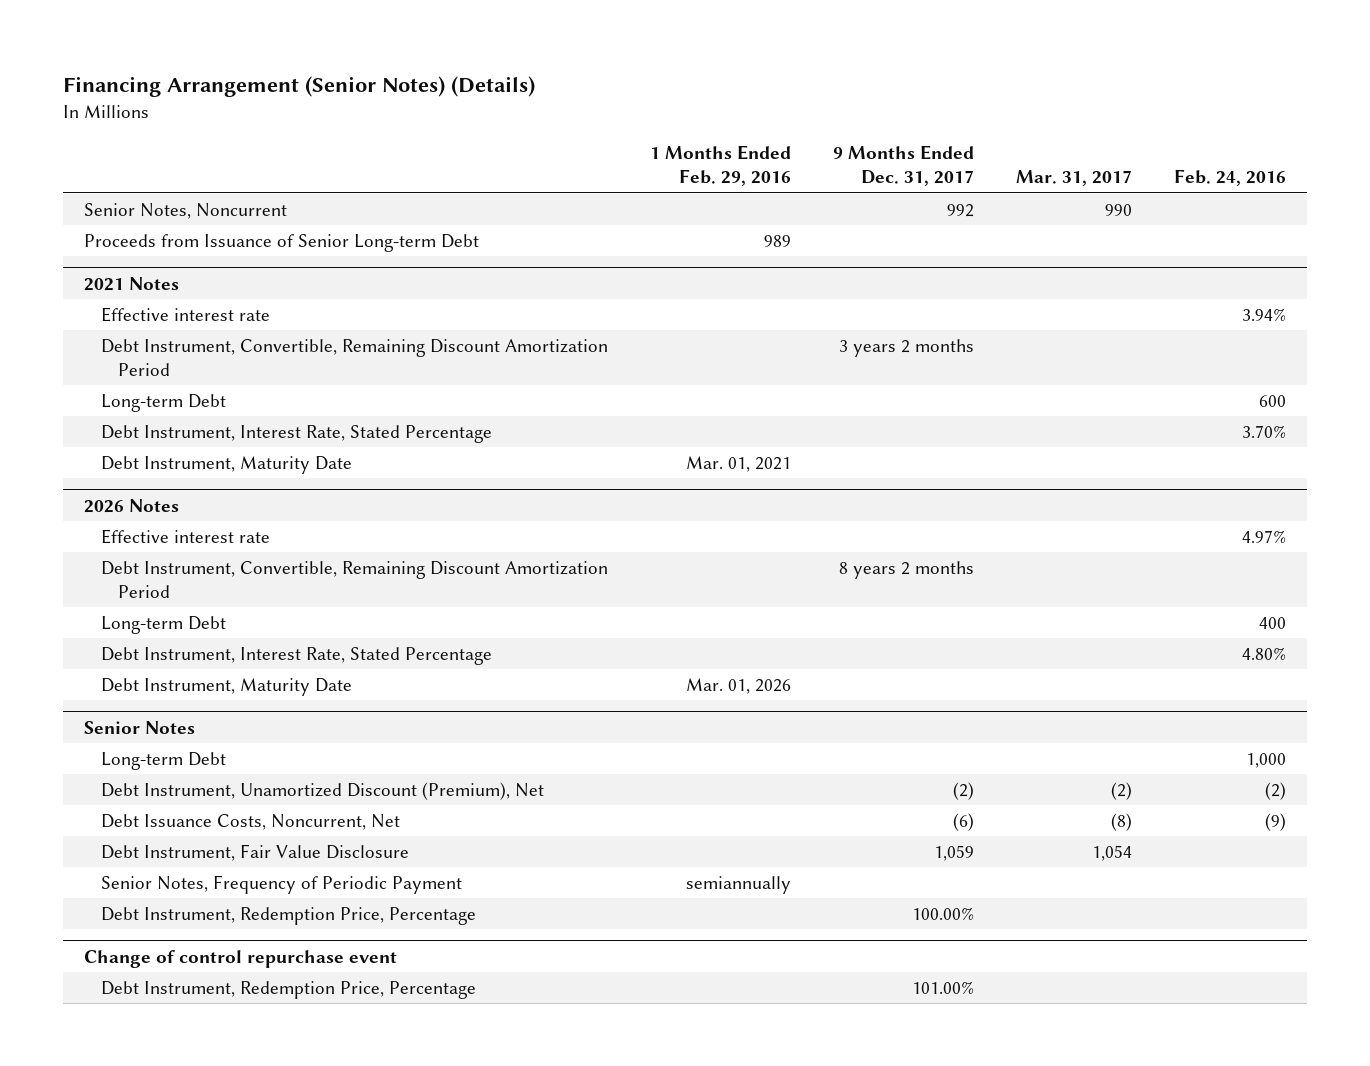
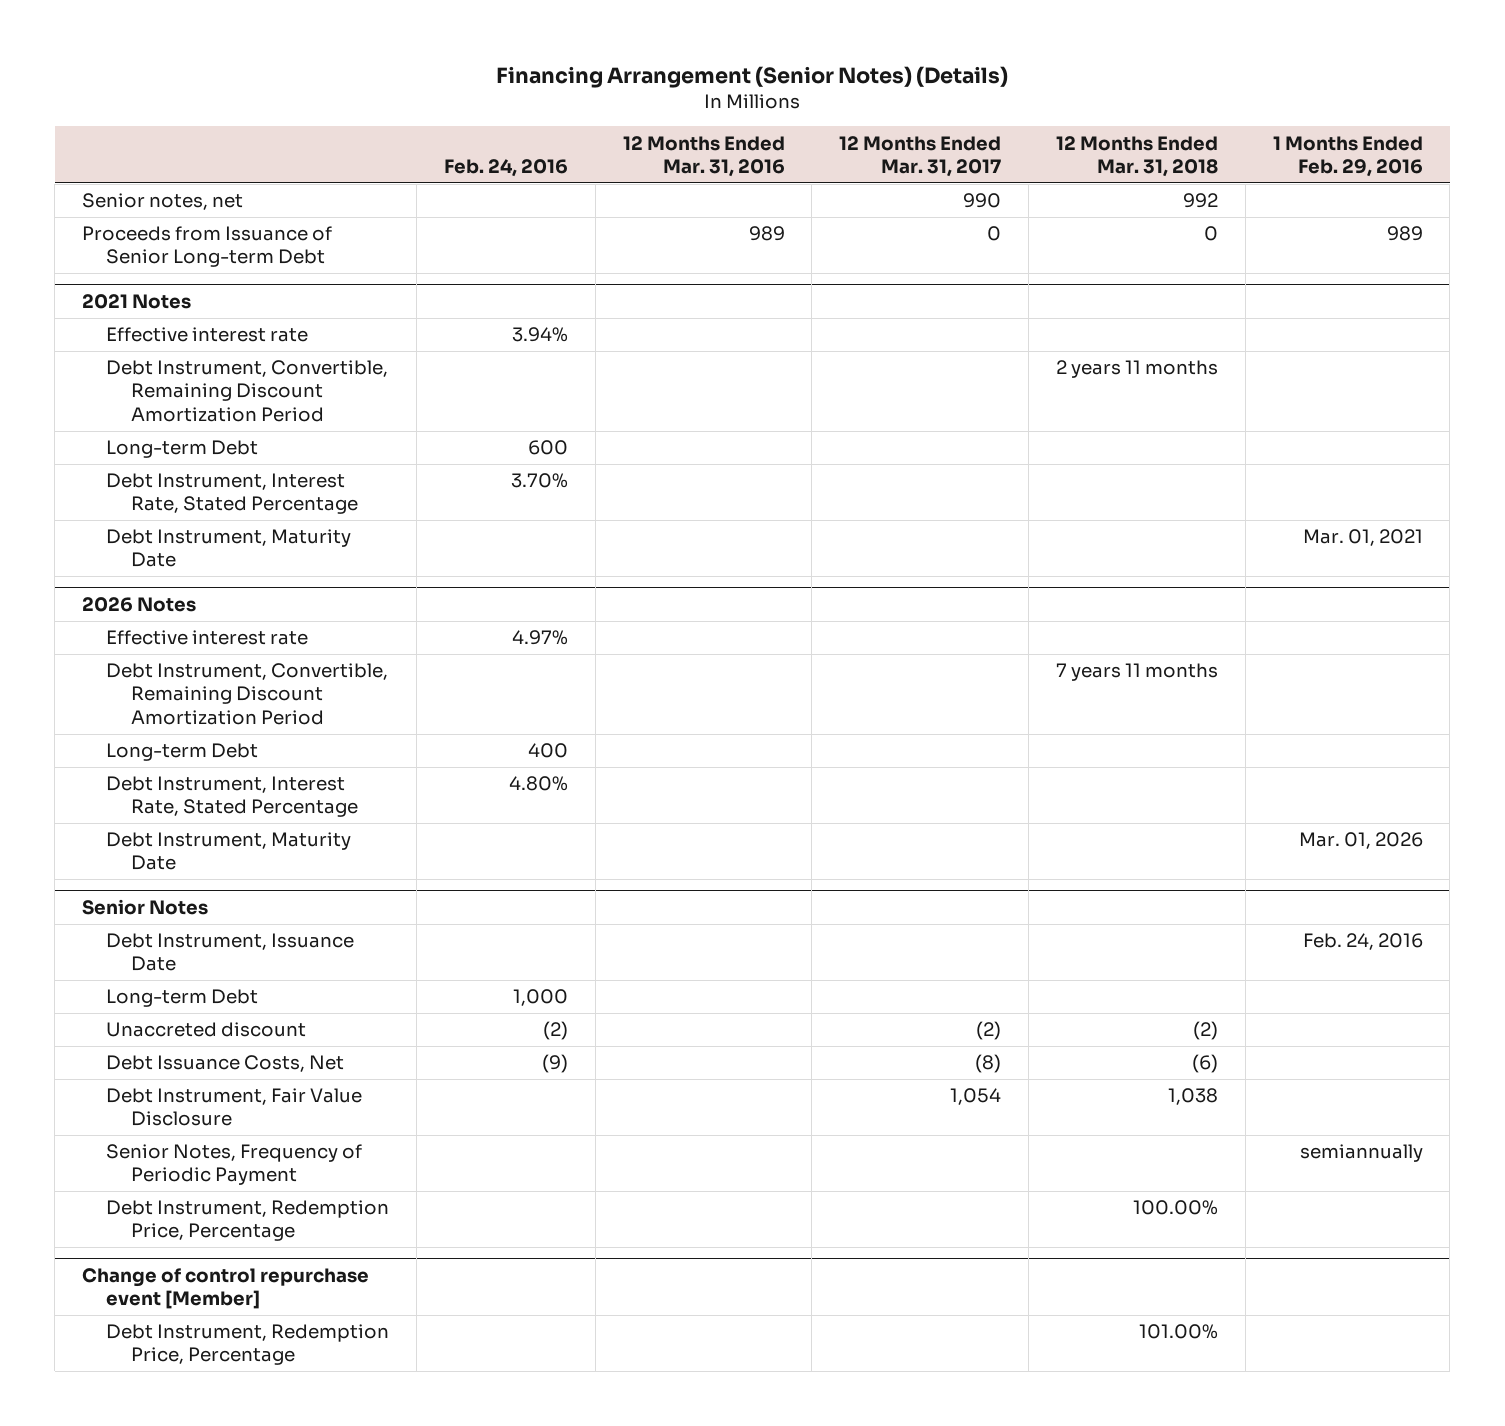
- | 1 Months Ended Feb. 29, 2016 | 9 Months Ended Dec. 31, 2017 | Mar. 31, 2017 | Feb. 24, 2016
+ | Feb. 24, 2016 | 12 Months Ended Mar. 31, 2016 | 12 Months Ended Mar. 31, 2017 | 12 Months Ended Mar. 31, 2018 | 1 Months Ended Feb. 29, 2016
- Senior Notes, Noncurrent | | 992 | 990 |
+ Senior notes, net | | | 990 | 992 |
@ Senior Notes
+ Debt Instrument, Issuance Date | | | | | Feb. 24, 2016
- Debt Instrument, Unamortized Discount (Premium), Net | | (2) | (2) | (2)
- Debt Issuance Costs, Noncurrent, Net | | (6) | (8) | (9)
+ Unaccreted discount | (2) | | (2) | (2) |
+ Debt Issuance Costs, Net | (9) | | (8) | (6) |
- Change of control repurchase event
+ Change of control repurchase event [Member]

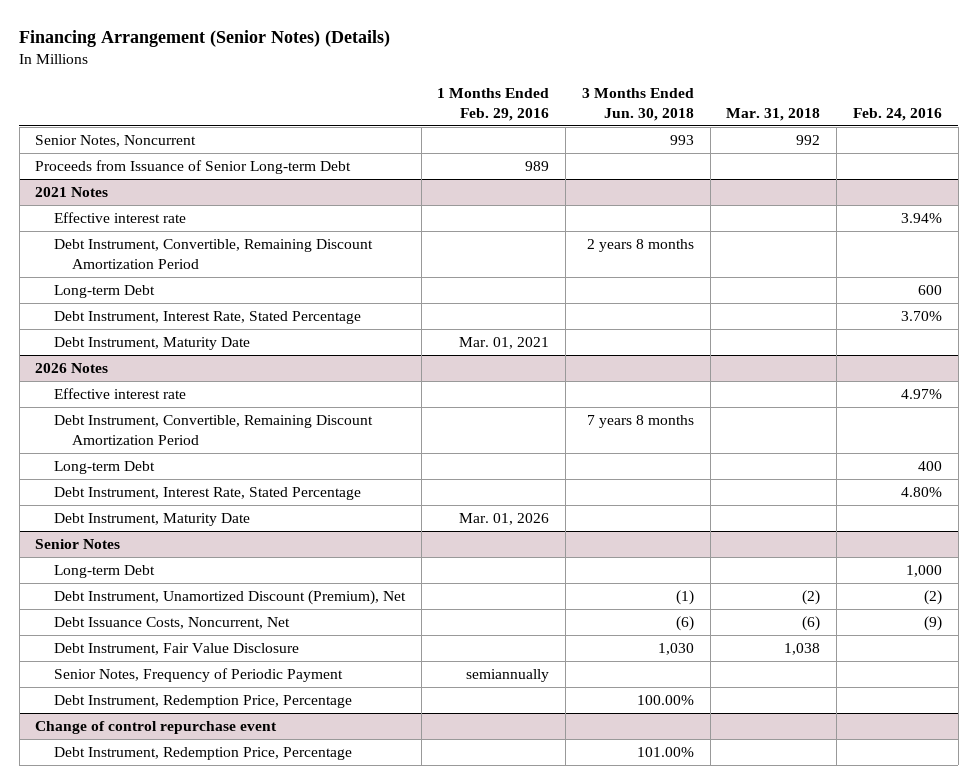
- | Feb. 24, 2016 | 12 Months Ended Mar. 31, 2016 | 12 Months Ended Mar. 31, 2017 | 12 Months Ended Mar. 31, 2018 | 1 Months Ended Feb. 29, 2016
+ | 1 Months Ended Feb. 29, 2016 | 3 Months Ended Jun. 30, 2018 | Mar. 31, 2018 | Feb. 24, 2016
- Senior notes, net | | | 990 | 992 |
+ Senior Notes, Noncurrent | | 993 | 992 |
@ Senior Notes
- Debt Instrument, Issuance Date | | | | | Feb. 24, 2016
- Unaccreted discount | (2) | | (2) | (2) |
- Debt Issuance Costs, Net | (9) | | (8) | (6) |
+ Debt Instrument, Unamortized Discount (Premium), Net | | (1) | (2) | (2)
+ Debt Issuance Costs, Noncurrent, Net | | (6) | (6) | (9)
- Change of control repurchase event [Member]
+ Change of control repurchase event

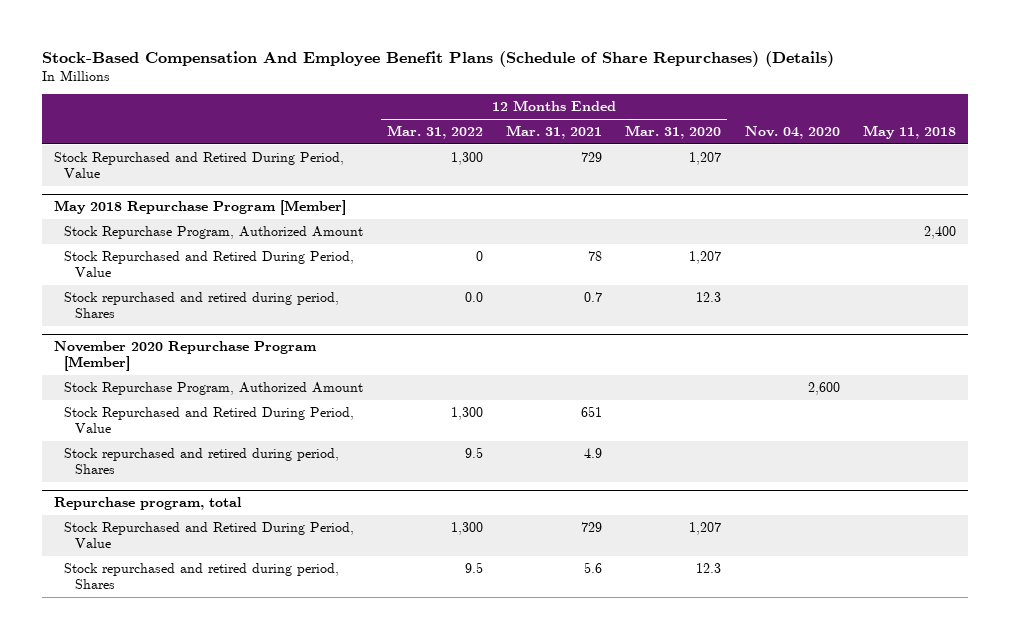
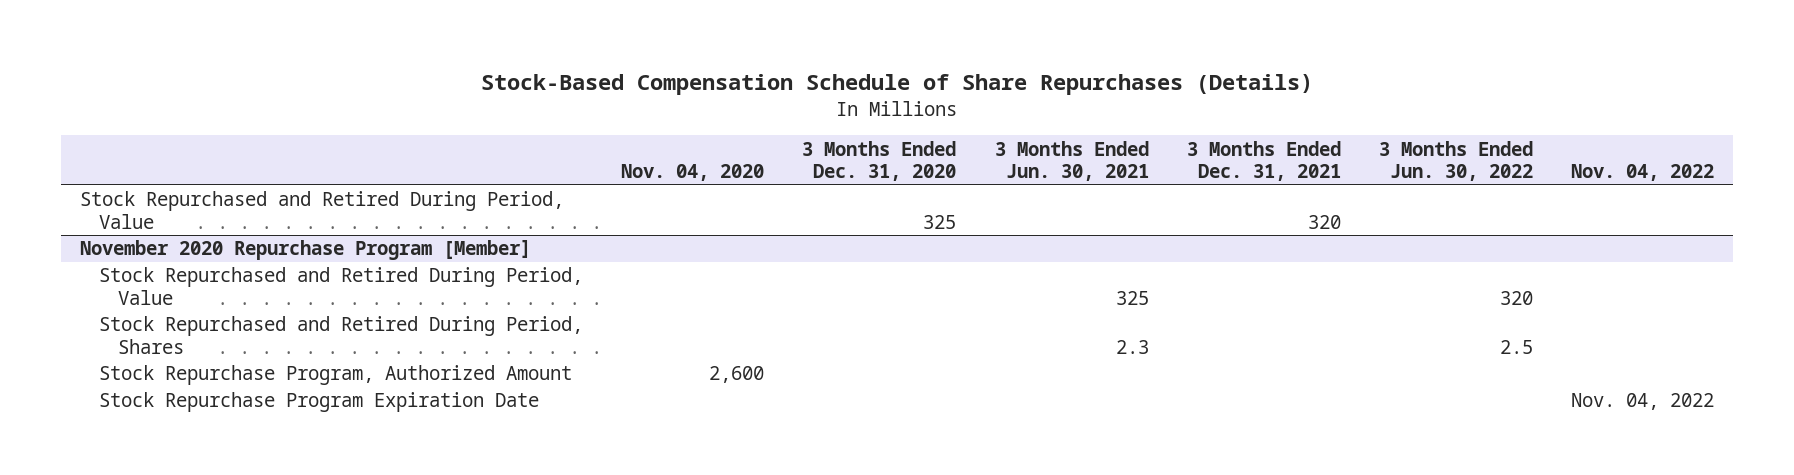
- Stock-Based Compensation And Employee Benefit Plans (Schedule of Share Repurchases) (Details)
+ Stock-Based Compensation Schedule of Share Repurchases (Details)
- | 12 Months Ended Mar. 31, 2022 | 12 Months Ended Mar. 31, 2021 | 12 Months Ended Mar. 31, 2020 | Nov. 04, 2020 | May 11, 2018
+ | Nov. 04, 2020 | 3 Months Ended Dec. 31, 2020 | 3 Months Ended Jun. 30, 2021 | 3 Months Ended Dec. 31, 2021 | 3 Months Ended Jun. 30, 2022 | Nov. 04, 2022
- May 2018 Repurchase Program [Member]
- Stock Repurchase Program, Authorized Amount | | | | | 2,400
- Stock Repurchased and Retired During Period, Value | 0 | 78 | 1,207 | |
- Stock repurchased and retired during period, Shares | 0.0 | 0.7 | 12.3 | |
@ November 2020 Repurchase Program [Member]
- Stock repurchased and retired during period, Shares | 9.5 | 4.9 | | |
- Repurchase program, total
- Stock Repurchased and Retired During Period, Value | 1,300 | 729 | 1,207 | |
- Stock repurchased and retired during period, Shares | 9.5 | 5.6 | 12.3 | |
@ November 2020 Repurchase Program [Member]
+ Stock Repurchased and Retired During Period, Shares | | | 2.3 | | 2.5 |
moved down: Stock Repurchase Program, Authorized Amount | 2,600 | | | | |
+ Stock Repurchase Program Expiration Date | | | | | | Nov. 04, 2022

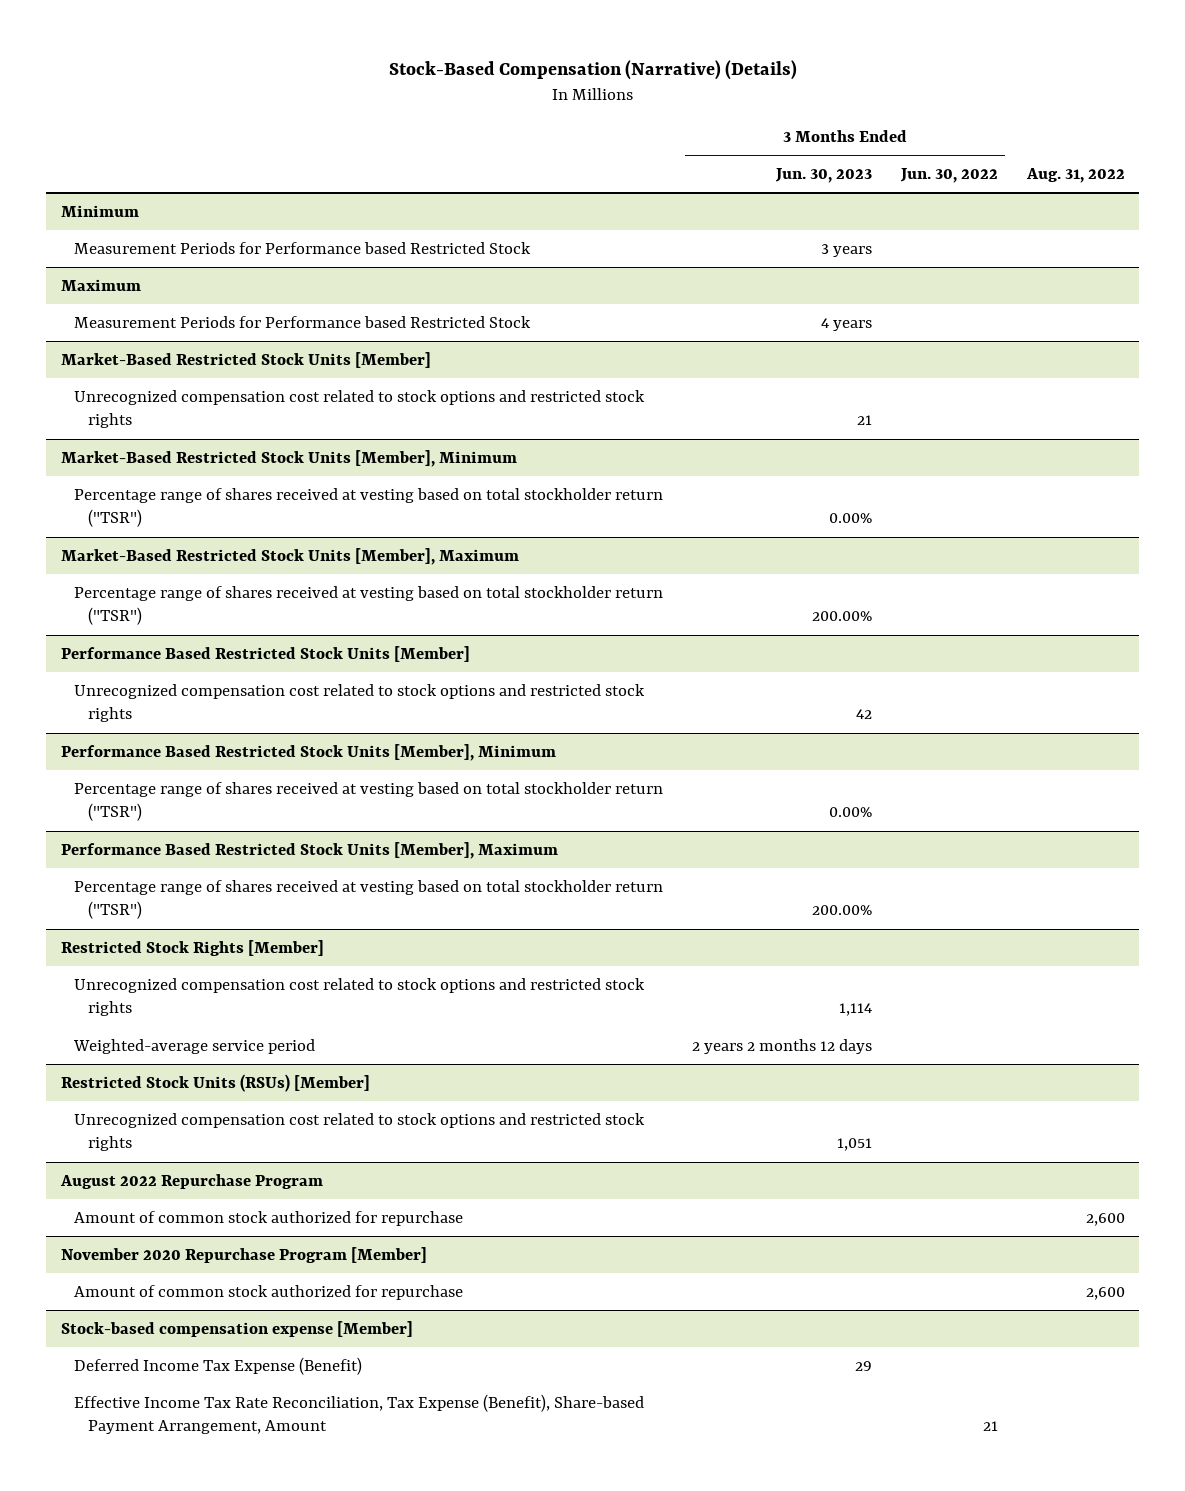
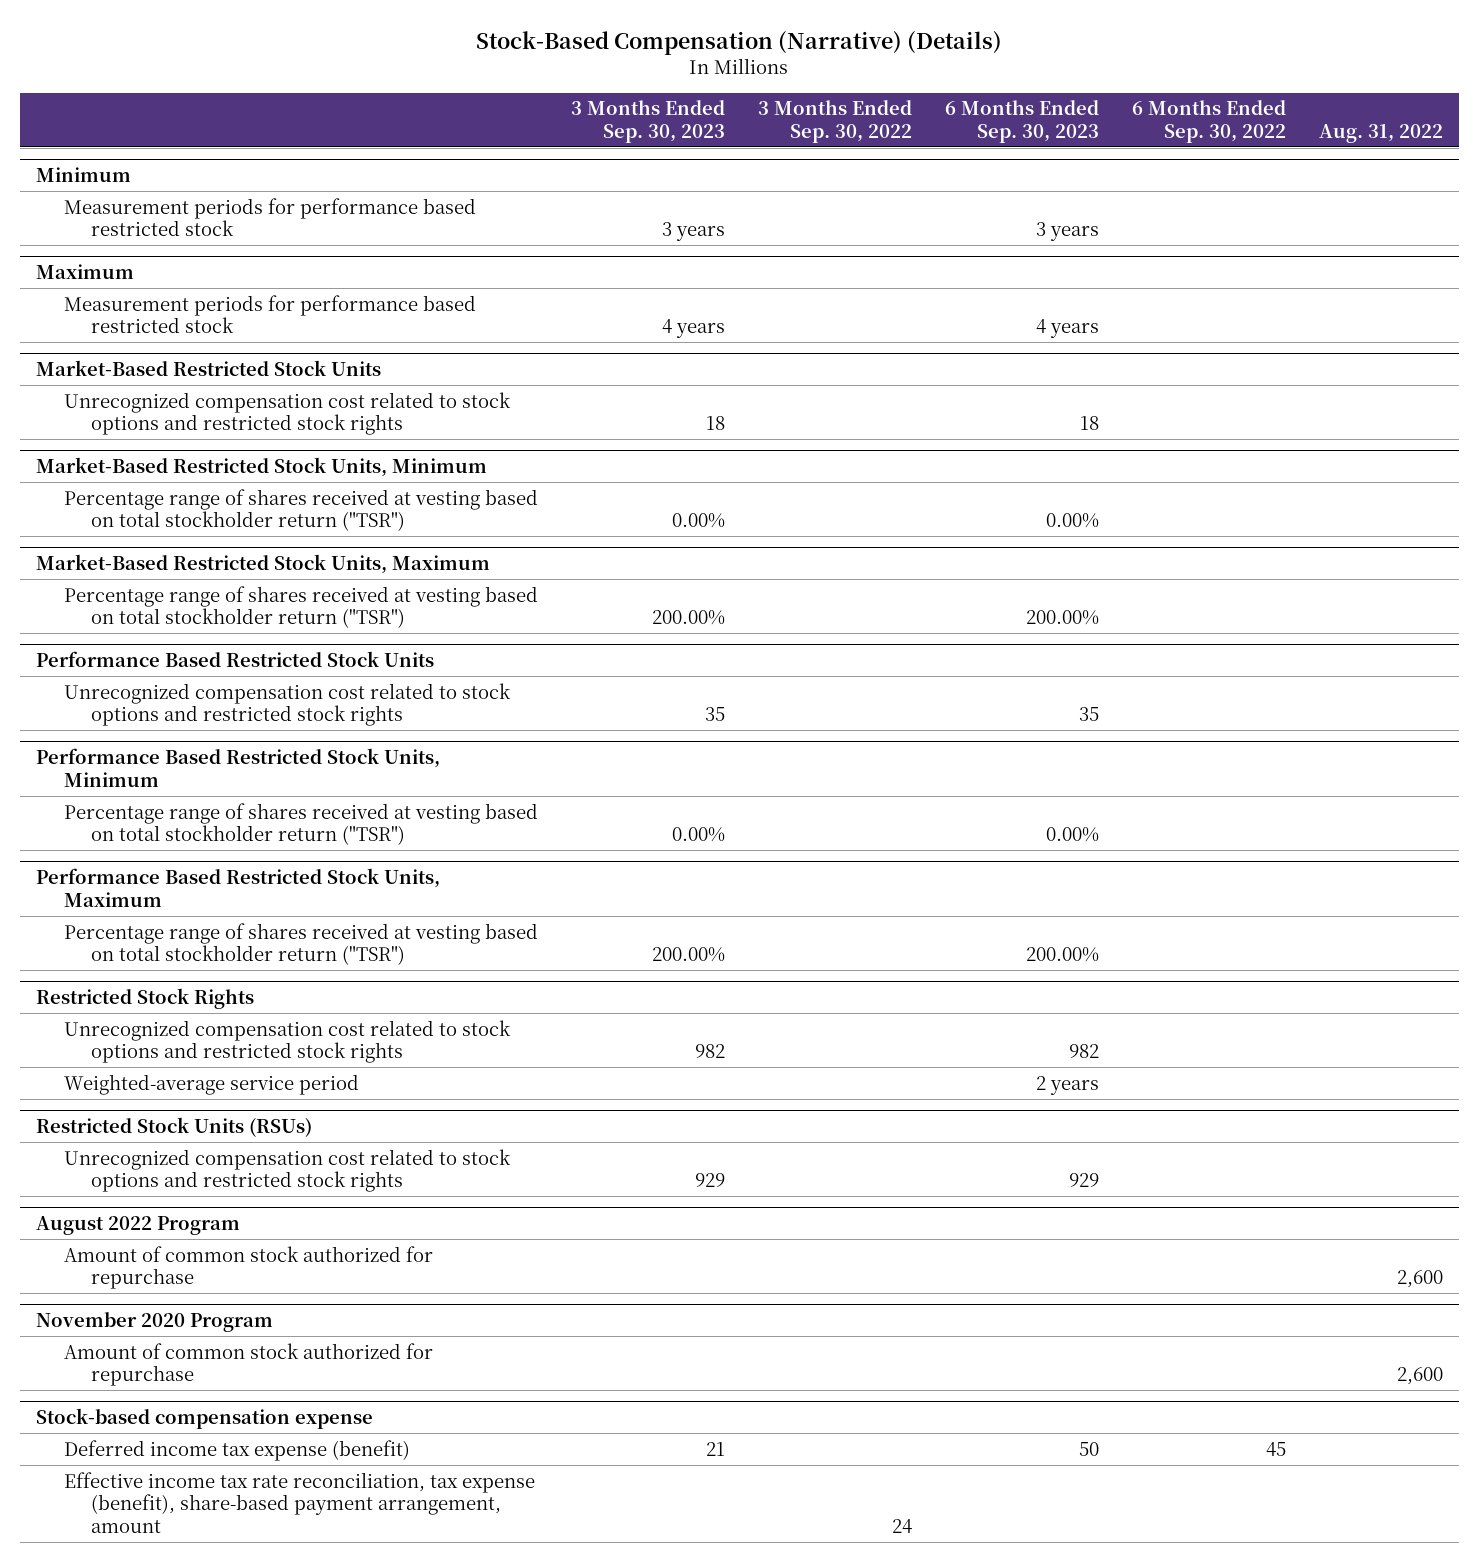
- | 3 Months Ended Jun. 30, 2023 | 3 Months Ended Jun. 30, 2022 | Aug. 31, 2022
+ | 3 Months Ended Sep. 30, 2023 | 3 Months Ended Sep. 30, 2022 | 6 Months Ended Sep. 30, 2023 | 6 Months Ended Sep. 30, 2022 | Aug. 31, 2022
@ Minimum
- Measurement Periods for Performance based Restricted Stock | 3 years | |
+ Measurement periods for performance based restricted stock | 3 years | | 3 years | |
@ Maximum
- Measurement Periods for Performance based Restricted Stock | 4 years | |
- Market-Based Restricted Stock Units [Member]
@ Maximum
+ Measurement periods for performance based restricted stock | 4 years | | 4 years | |
+ Market-Based Restricted Stock Units
- Market-Based Restricted Stock Units [Member], Minimum
+ Market-Based Restricted Stock Units, Minimum
- Market-Based Restricted Stock Units [Member], Maximum
+ Market-Based Restricted Stock Units, Maximum
- Performance Based Restricted Stock Units [Member]
+ Performance Based Restricted Stock Units
- Performance Based Restricted Stock Units [Member], Minimum
+ Performance Based Restricted Stock Units, Minimum
- Performance Based Restricted Stock Units [Member], Maximum
+ Performance Based Restricted Stock Units, Maximum
- Restricted Stock Rights [Member]
+ Restricted Stock Rights
- Restricted Stock Units (RSUs) [Member]
+ Restricted Stock Units (RSUs)
- August 2022 Repurchase Program
+ August 2022 Program
- November 2020 Repurchase Program [Member]
+ November 2020 Program
- Stock-based compensation expense [Member]
- Deferred Income Tax Expense (Benefit) | 29 | |
- Effective Income Tax Rate Reconciliation, Tax Expense (Benefit), Share-based Payment Arrangement, Amount | | 21 |
+ Stock-based compensation expense
+ Deferred income tax expense (benefit) | 21 | | 50 | 45 |
+ Effective income tax rate reconciliation, tax expense (benefit), share-based payment arrangement, amount | | 24 | | |

